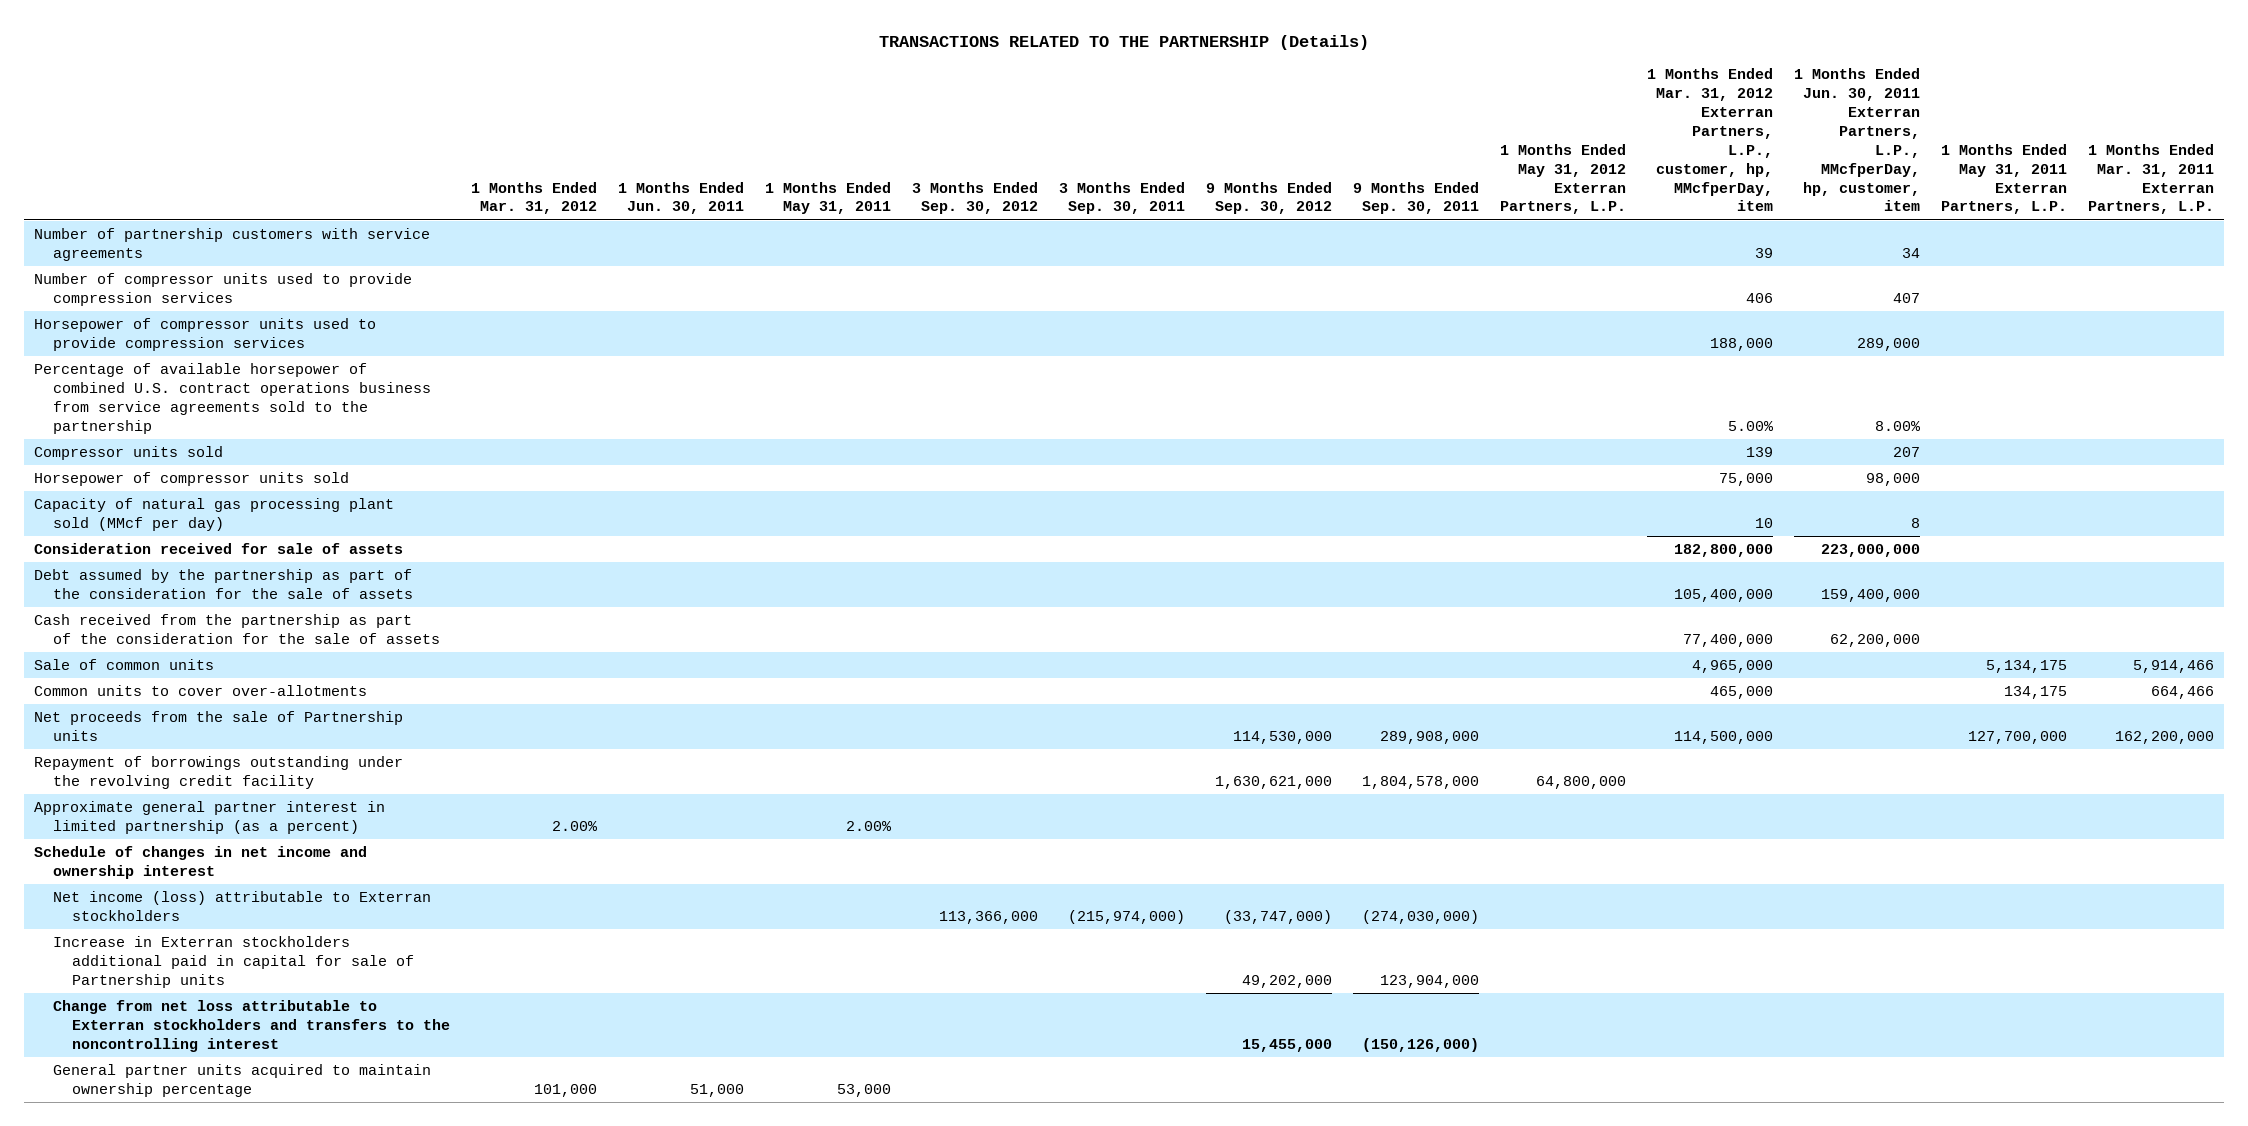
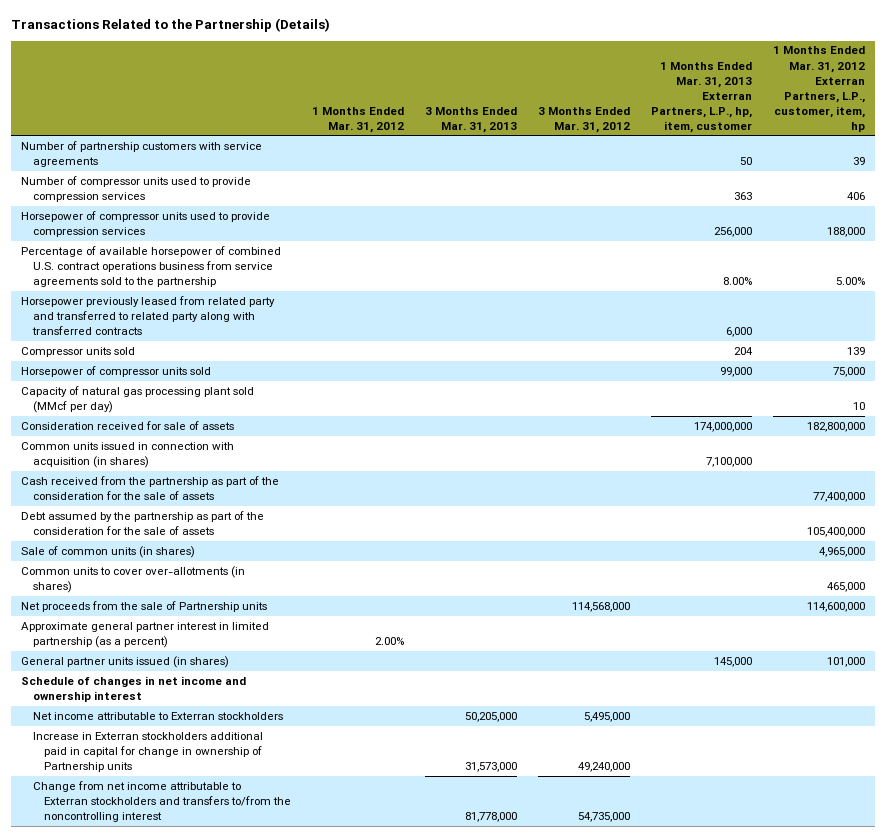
- TRANSACTIONS RELATED TO THE PARTNERSHIP (Details)
+ Transactions Related to the Partnership (Details)
- | 1 Months Ended Mar. 31, 2012 | 1 Months Ended Jun. 30, 2011 | 1 Months Ended May 31, 2011 | 3 Months Ended Sep. 30, 2012 | 3 Months Ended Sep. 30, 2011 | 9 Months Ended Sep. 30, 2012 | 9 Months Ended Sep. 30, 2011 | 1 Months Ended May 31, 2012 Exterran Partners, L.P. | 1 Months Ended Mar. 31, 2012 Exterran Partners, L.P., customer, hp, MMcfperDay, item | 1 Months Ended Jun. 30, 2011 Exterran Partners, L.P., MMcfperDay, hp, customer, item | 1 Months Ended May 31, 2011 Exterran Partners, L.P. | 1 Months Ended Mar. 31, 2011 Exterran Partners, L.P.
+ | 1 Months Ended Mar. 31, 2012 | 3 Months Ended Mar. 31, 2013 | 3 Months Ended Mar. 31, 2012 | 1 Months Ended Mar. 31, 2013 Exterran Partners, L.P., hp, item, customer | 1 Months Ended Mar. 31, 2012 Exterran Partners, L.P., customer, item, hp
+ Horsepower previously leased from related party and transferred to related party along with transferred contracts | | | | 6,000 |
+ Common units issued in connection with acquisition (in shares) | | | | 7,100,000 |
- Sale of common units | | | | | | | | | 4,965,000 | | 5,134,175 | 5,914,466
- Common units to cover over-allotments | | | | | | | | | 465,000 | | 134,175 | 664,466
moved down: Debt assumed by the partnership as part of the consideration for the sale of assets | | | | | 105,400,000
+ Sale of common units (in shares) | | | | | 4,965,000
+ Common units to cover over-allotments (in shares) | | | | | 465,000
- Repayment of borrowings outstanding under the revolving credit facility | | | | | | 1,630,621,000 | 1,804,578,000 | 64,800,000 | | | |
+ General partner units issued (in shares) | | | | 145,000 | 101,000
- Net income (loss) attributable to Exterran stockholders | | | | 113,366,000 | (215,974,000) | (33,747,000) | (274,030,000) | | | | |
- Increase in Exterran stockholders additional paid in capital for sale of Partnership units | | | | | | 49,202,000 | 123,904,000 | | | | |
- Change from net loss attributable to Exterran stockholders and transfers to the noncontrolling interest | | | | | | 15,455,000 | (150,126,000) | | | | |
- General partner units acquired to maintain ownership percentage | 101,000 | 51,000 | 53,000 | | | | | | | | |
+ Net income attributable to Exterran stockholders | | 50,205,000 | 5,495,000 | |
+ Increase in Exterran stockholders additional paid in capital for change in ownership of Partnership units | | 31,573,000 | 49,240,000 | |
+ Change from net income attributable to Exterran stockholders and transfers to/from the noncontrolling interest | | 81,778,000 | 54,735,000 | |

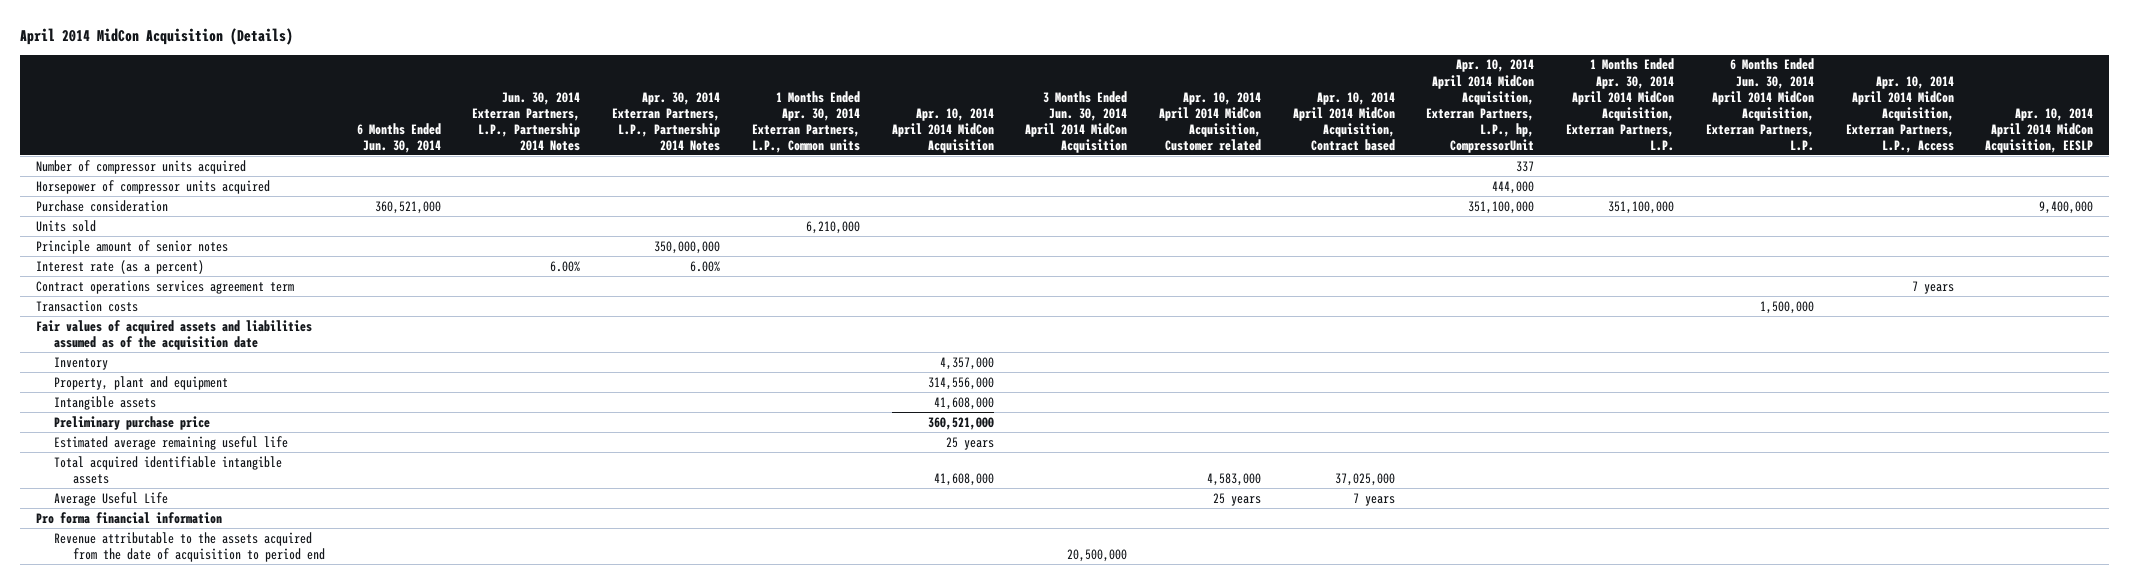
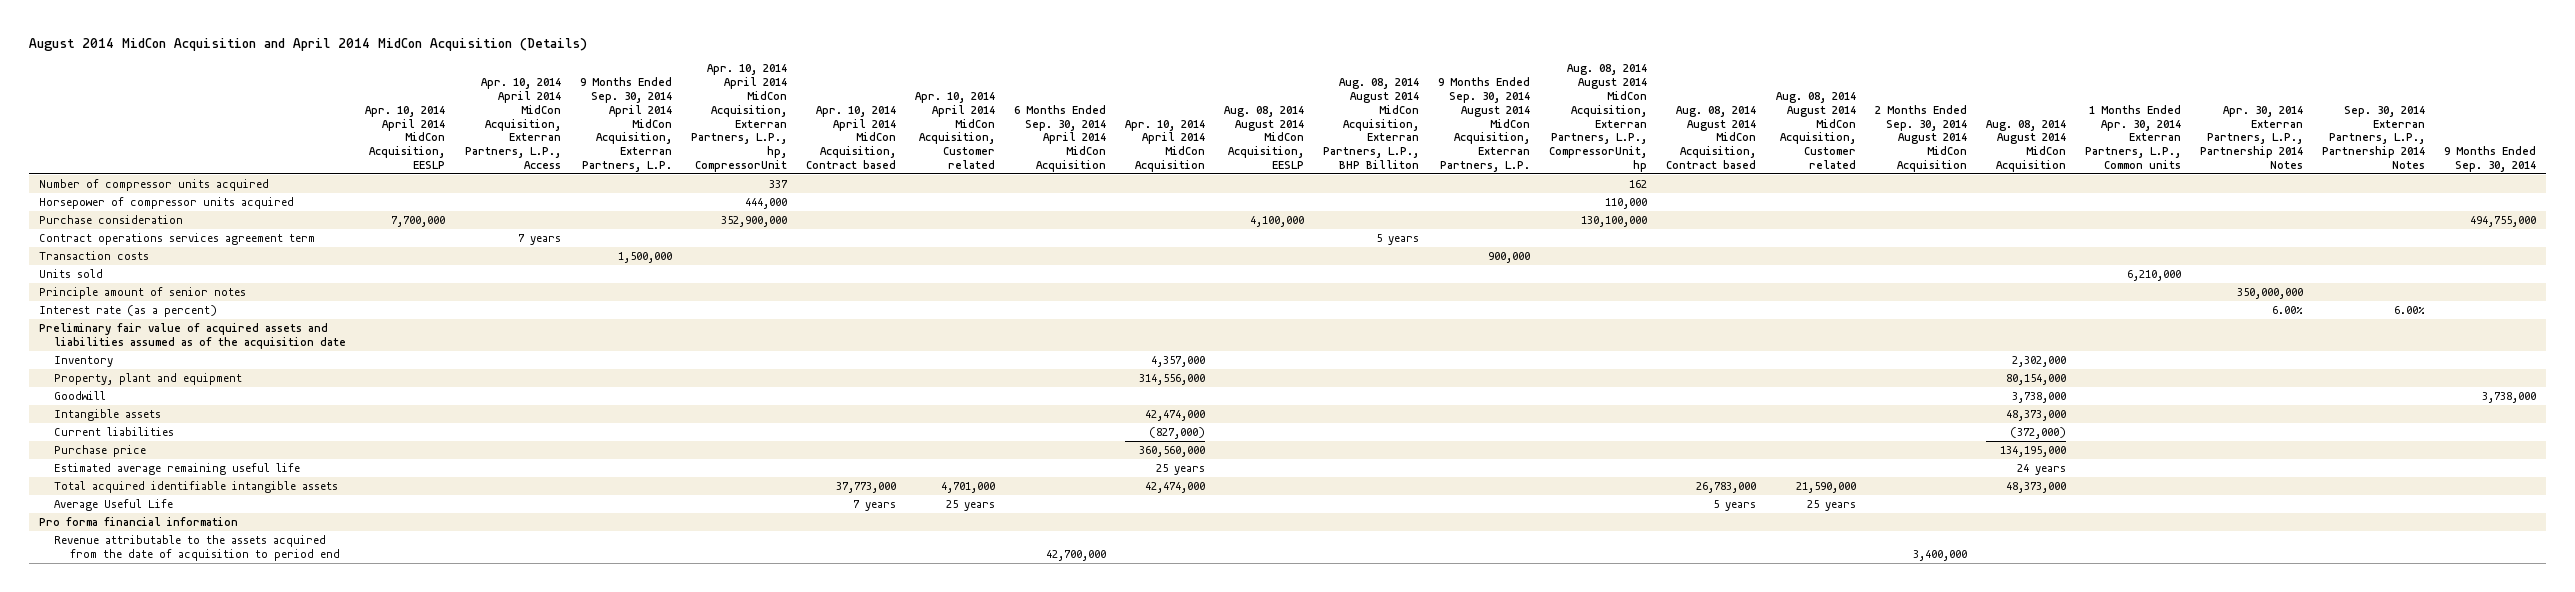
- April 2014 MidCon Acquisition (Details)
+ August 2014 MidCon Acquisition and April 2014 MidCon Acquisition (Details)
- | 6 Months Ended Jun. 30, 2014 | Jun. 30, 2014 Exterran Partners, L.P., Partnership 2014 Notes | Apr. 30, 2014 Exterran Partners, L.P., Partnership 2014 Notes | 1 Months Ended Apr. 30, 2014 Exterran Partners, L.P., Common units | Apr. 10, 2014 April 2014 MidCon Acquisition | 3 Months Ended Jun. 30, 2014 April 2014 MidCon Acquisition | Apr. 10, 2014 April 2014 MidCon Acquisition, Customer related | Apr. 10, 2014 April 2014 MidCon Acquisition, Contract based | Apr. 10, 2014 April 2014 MidCon Acquisition, Exterran Partners, L.P., hp, CompressorUnit | 1 Months Ended Apr. 30, 2014 April 2014 MidCon Acquisition, Exterran Partners, L.P. | 6 Months Ended Jun. 30, 2014 April 2014 MidCon Acquisition, Exterran Partners, L.P. | Apr. 10, 2014 April 2014 MidCon Acquisition, Exterran Partners, L.P., Access | Apr. 10, 2014 April 2014 MidCon Acquisition, EESLP
+ | Apr. 10, 2014 April 2014 MidCon Acquisition, EESLP | Apr. 10, 2014 April 2014 MidCon Acquisition, Exterran Partners, L.P., Access | 9 Months Ended Sep. 30, 2014 April 2014 MidCon Acquisition, Exterran Partners, L.P. | Apr. 10, 2014 April 2014 MidCon Acquisition, Exterran Partners, L.P., hp, CompressorUnit | Apr. 10, 2014 April 2014 MidCon Acquisition, Contract based | Apr. 10, 2014 April 2014 MidCon Acquisition, Customer related | 6 Months Ended Sep. 30, 2014 April 2014 MidCon Acquisition | Apr. 10, 2014 April 2014 MidCon Acquisition | Aug. 08, 2014 August 2014 MidCon Acquisition, EESLP | Aug. 08, 2014 August 2014 MidCon Acquisition, Exterran Partners, L.P., BHP Billiton | 9 Months Ended Sep. 30, 2014 August 2014 MidCon Acquisition, Exterran Partners, L.P. | Aug. 08, 2014 August 2014 MidCon Acquisition, Exterran Partners, L.P., CompressorUnit, hp | Aug. 08, 2014 August 2014 MidCon Acquisition, Contract based | Aug. 08, 2014 August 2014 MidCon Acquisition, Customer related | 2 Months Ended Sep. 30, 2014 August 2014 MidCon Acquisition | Aug. 08, 2014 August 2014 MidCon Acquisition | 1 Months Ended Apr. 30, 2014 Exterran Partners, L.P., Common units | Apr. 30, 2014 Exterran Partners, L.P., Partnership 2014 Notes | Sep. 30, 2014 Exterran Partners, L.P., Partnership 2014 Notes | 9 Months Ended Sep. 30, 2014
- Purchase consideration | 360,521,000 | | | | | | | | 351,100,000 | 351,100,000 | | | 9,400,000
+ Purchase consideration | 7,700,000 | | | 352,900,000 | | | | | 4,100,000 | | | 130,100,000 | | | | | | | | 494,755,000
moved up: Contract operations services agreement term | | 7 years | | | | | | | | 5 years | | | | | | | | | |
moved up: Transaction costs | | | 1,500,000 | | | | | | | | 900,000 | | | | | | | | |
- Fair values of acquired assets and liabilities assumed as of the acquisition date
+ Preliminary fair value of acquired assets and liabilities assumed as of the acquisition date
- Intangible assets | | | | | 41,608,000 | | | | | | | |
- Preliminary purchase price | | | | | 360,521,000 | | | | | | | |
+ Goodwill | | | | | | | | | | | | | | | | 3,738,000 | | | | 3,738,000
+ Intangible assets | | | | | | | | 42,474,000 | | | | | | | | 48,373,000 | | | |
+ Current liabilities | | | | | | | | (827,000) | | | | | | | | (372,000) | | | |
+ Purchase price | | | | | | | | 360,560,000 | | | | | | | | 134,195,000 | | | |
- Total acquired identifiable intangible assets | | | | | 41,608,000 | | 4,583,000 | 37,025,000 | | | | |
+ Total acquired identifiable intangible assets | | | | | 37,773,000 | 4,701,000 | | 42,474,000 | | | | | 26,783,000 | 21,590,000 | | 48,373,000 | | | |

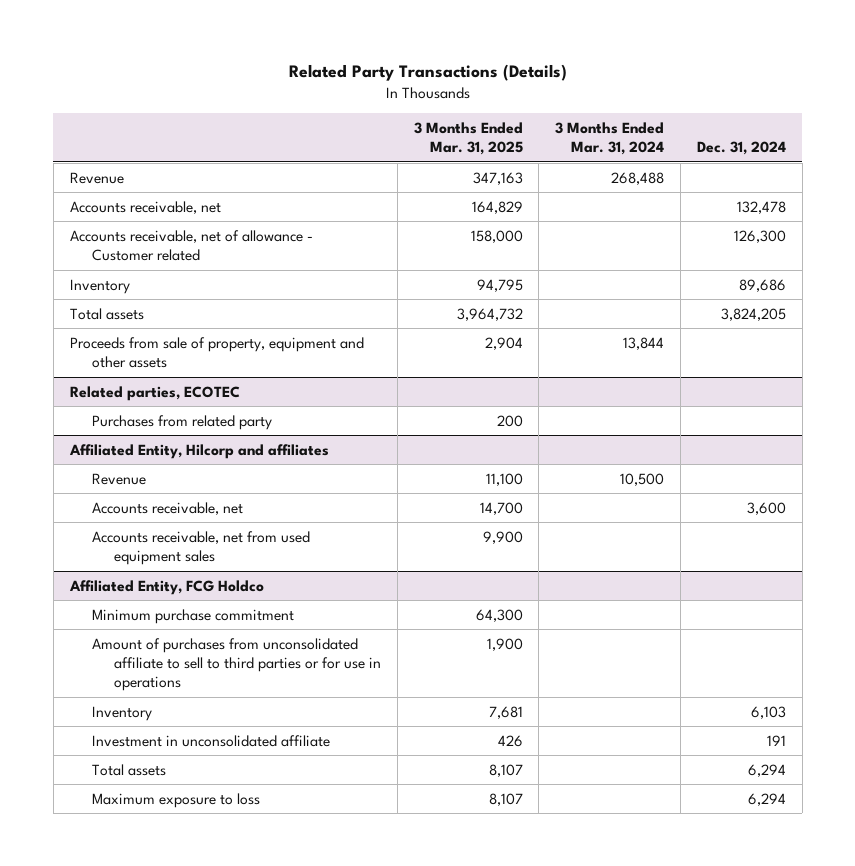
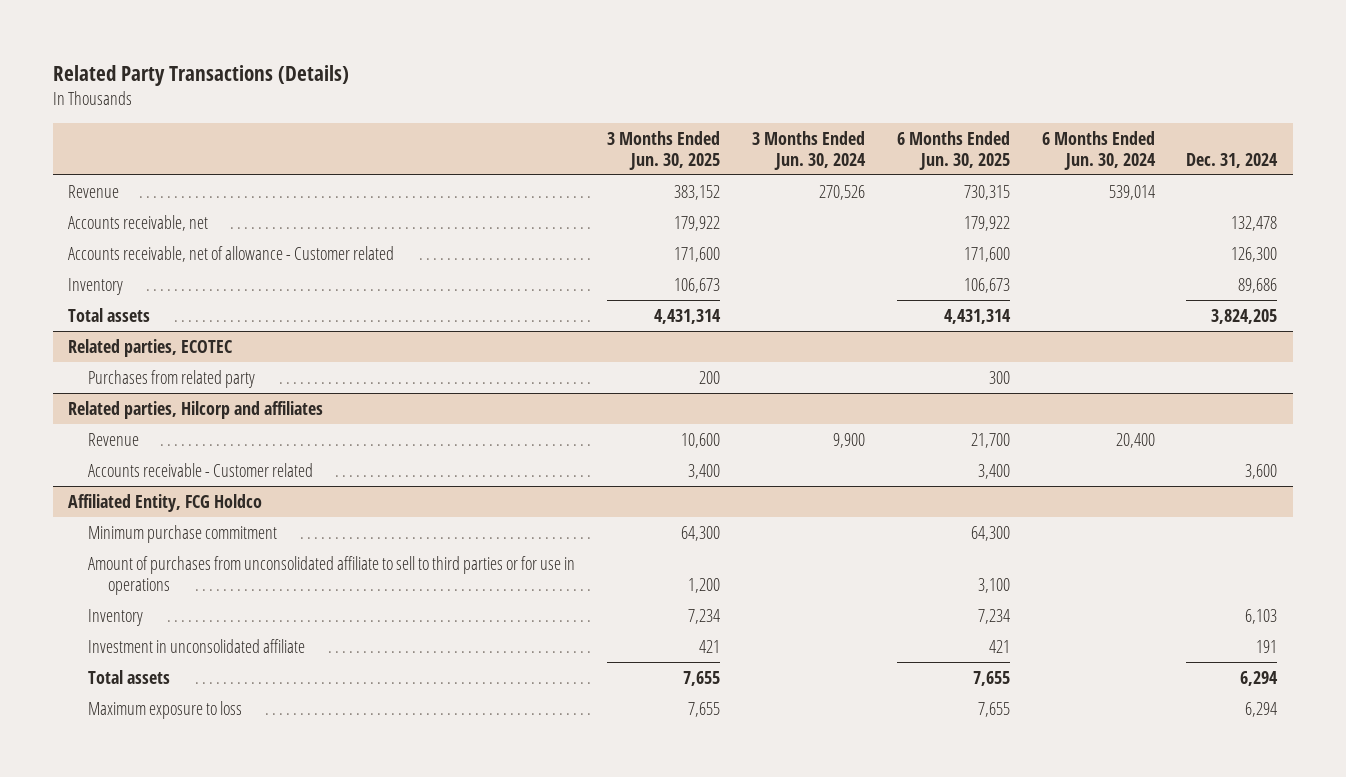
- | 3 Months Ended Mar. 31, 2025 | 3 Months Ended Mar. 31, 2024 | Dec. 31, 2024
+ | 3 Months Ended Jun. 30, 2025 | 3 Months Ended Jun. 30, 2024 | 6 Months Ended Jun. 30, 2025 | 6 Months Ended Jun. 30, 2024 | Dec. 31, 2024
- Proceeds from sale of property, equipment and other assets | 2,904 | 13,844 |
- Affiliated Entity, Hilcorp and affiliates
- Revenue | 11,100 | 10,500 |
- Accounts receivable, net | 14,700 | | 3,600
- Accounts receivable, net from used equipment sales | 9,900 | |
+ Related parties, Hilcorp and affiliates
+ Revenue | 10,600 | 9,900 | 21,700 | 20,400 |
+ Accounts receivable - Customer related | 3,400 | | 3,400 | | 3,600

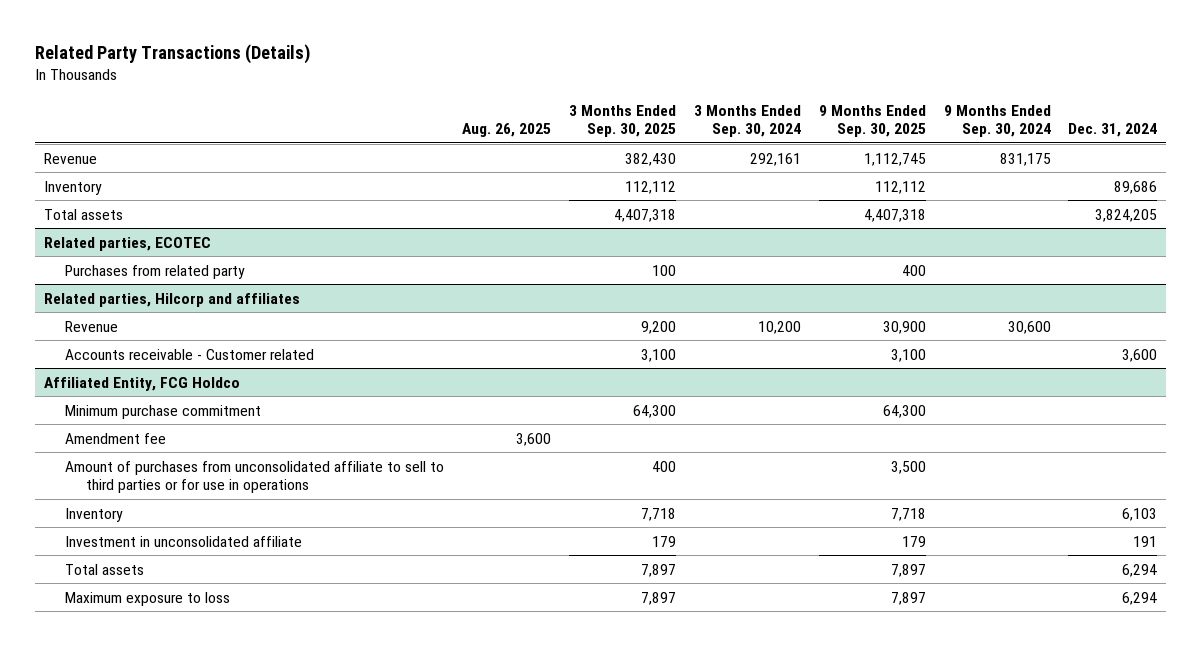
- | 3 Months Ended Jun. 30, 2025 | 3 Months Ended Jun. 30, 2024 | 6 Months Ended Jun. 30, 2025 | 6 Months Ended Jun. 30, 2024 | Dec. 31, 2024
+ | Aug. 26, 2025 | 3 Months Ended Sep. 30, 2025 | 3 Months Ended Sep. 30, 2024 | 9 Months Ended Sep. 30, 2025 | 9 Months Ended Sep. 30, 2024 | Dec. 31, 2024
- Accounts receivable, net | 179,922 | | 179,922 | | 132,478
- Accounts receivable, net of allowance - Customer related | 171,600 | | 171,600 | | 126,300
@ Affiliated Entity, FCG Holdco
+ Amendment fee | 3,600 | | | | |

